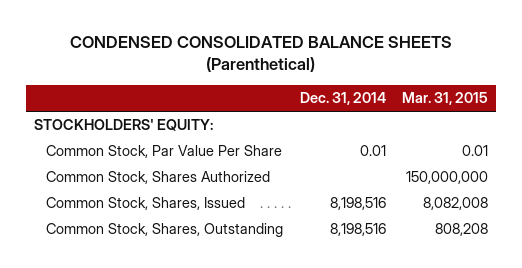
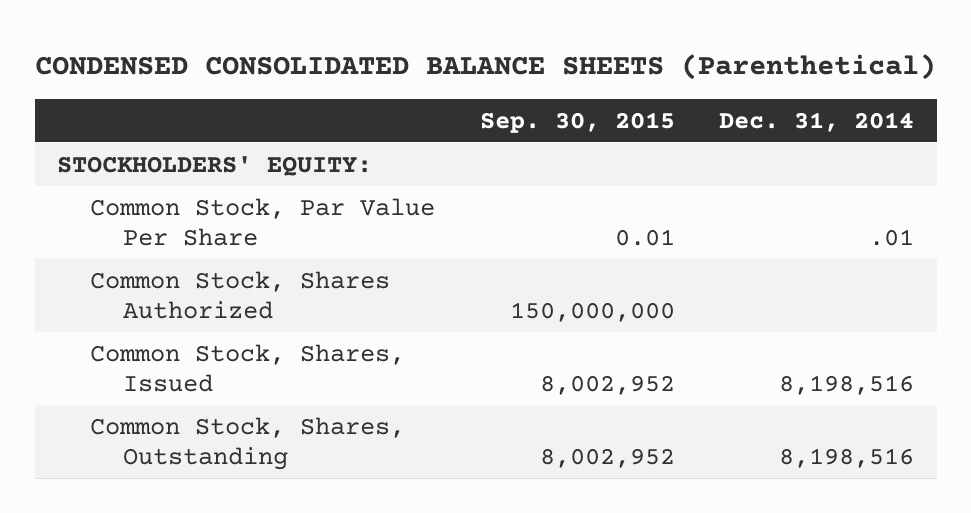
- | Dec. 31, 2014 | Mar. 31, 2015
+ | Sep. 30, 2015 | Dec. 31, 2014
- Common Stock, Par Value Per Share | 0.01 | 0.01
+ Common Stock, Par Value Per Share | 0.01 | .01

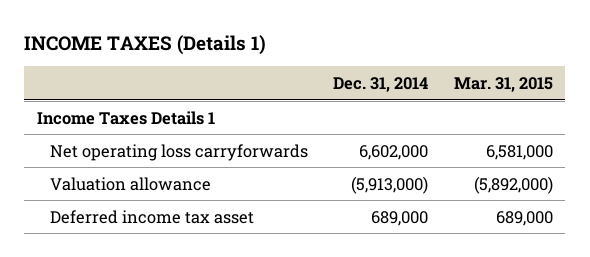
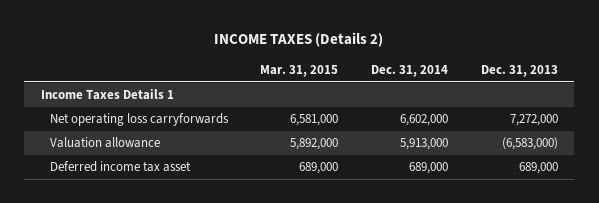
- INCOME TAXES (Details 1)
+ INCOME TAXES (Details 2)
- | Dec. 31, 2014 | Mar. 31, 2015
+ | Mar. 31, 2015 | Dec. 31, 2014 | Dec. 31, 2013
- Valuation allowance | (5,913,000) | (5,892,000)
+ Valuation allowance | 5,892,000 | 5,913,000 | (6,583,000)

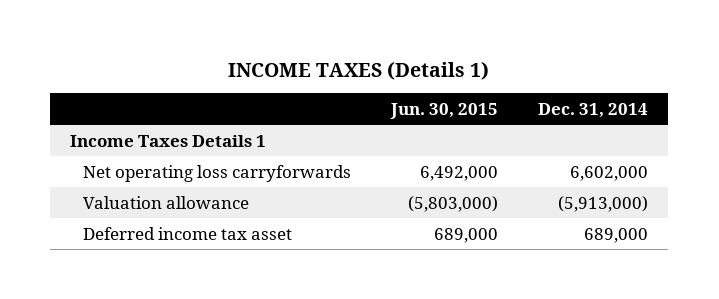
- INCOME TAXES (Details 2)
+ INCOME TAXES (Details 1)
- | Mar. 31, 2015 | Dec. 31, 2014 | Dec. 31, 2013
+ | Jun. 30, 2015 | Dec. 31, 2014
- Valuation allowance | 5,892,000 | 5,913,000 | (6,583,000)
+ Valuation allowance | (5,803,000) | (5,913,000)

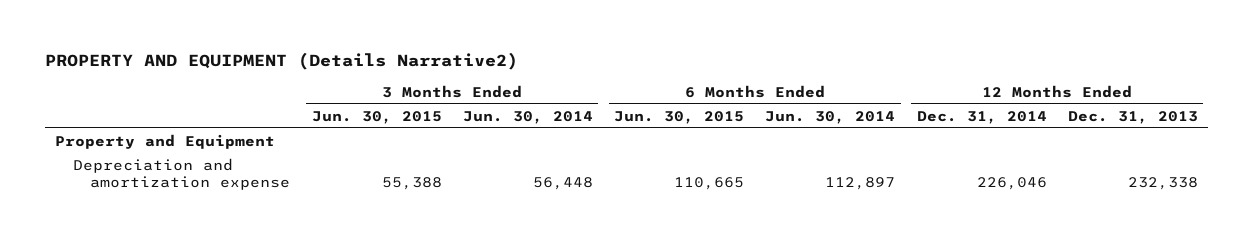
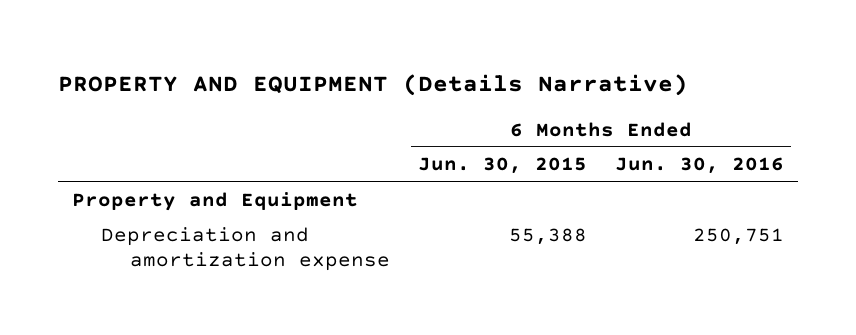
- PROPERTY AND EQUIPMENT (Details Narrative2)
+ PROPERTY AND EQUIPMENT (Details Narrative)
- | 3 Months Ended Jun. 30, 2015 | 3 Months Ended Jun. 30, 2014 | 6 Months Ended Jun. 30, 2015 | 6 Months Ended Jun. 30, 2014 | 12 Months Ended Dec. 31, 2014 | 12 Months Ended Dec. 31, 2013
+ | 6 Months Ended Jun. 30, 2015 | 6 Months Ended Jun. 30, 2016
- Depreciation and amortization expense | 55,388 | 56,448 | 110,665 | 112,897 | 226,046 | 232,338
+ Depreciation and amortization expense | 55,388 | 250,751

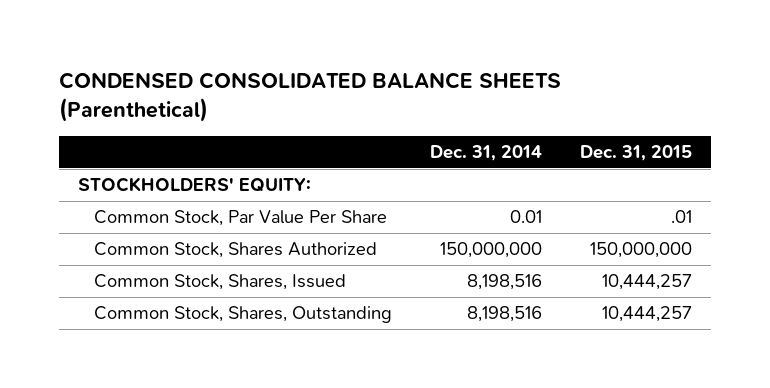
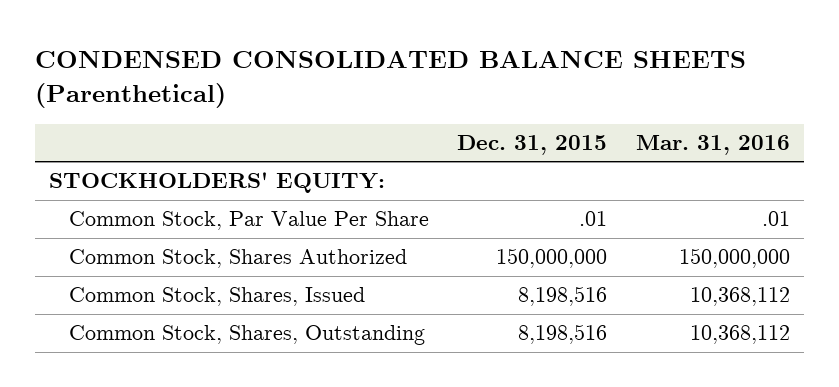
- | Dec. 31, 2014 | Dec. 31, 2015
+ | Dec. 31, 2015 | Mar. 31, 2016
- Common Stock, Shares, Issued | 8,198,516 | 10,444,257
- Common Stock, Shares, Outstanding | 8,198,516 | 10,444,257
+ Common Stock, Shares, Issued | 8,198,516 | 10,368,112
+ Common Stock, Shares, Outstanding | 8,198,516 | 10,368,112

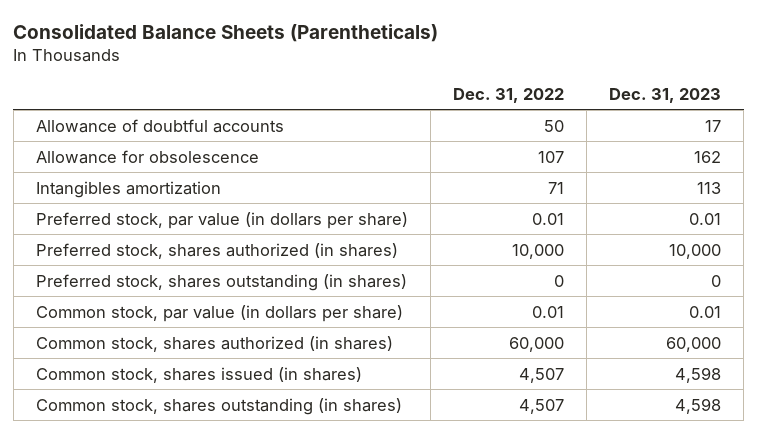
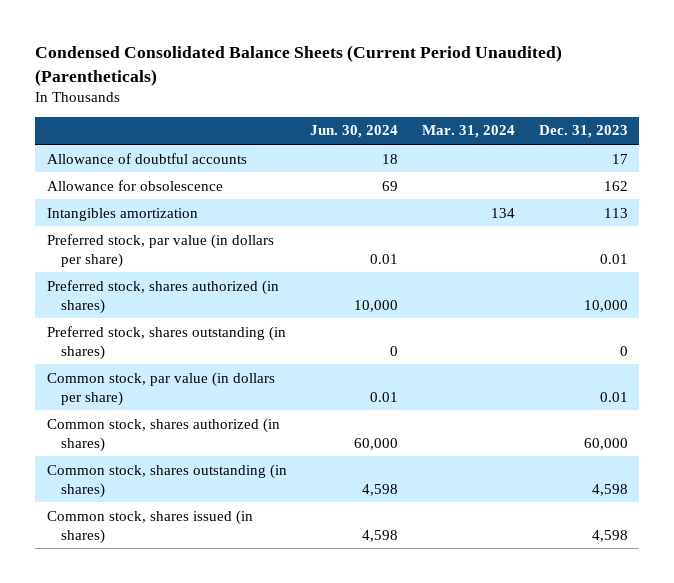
- Consolidated Balance Sheets (Parentheticals)
+ Condensed Consolidated Balance Sheets (Current Period Unaudited) (Parentheticals)
- | Dec. 31, 2022 | Dec. 31, 2023
+ | Jun. 30, 2024 | Mar. 31, 2024 | Dec. 31, 2023
moved down: Common stock, shares issued (in shares) | 4,598 | | 4,598

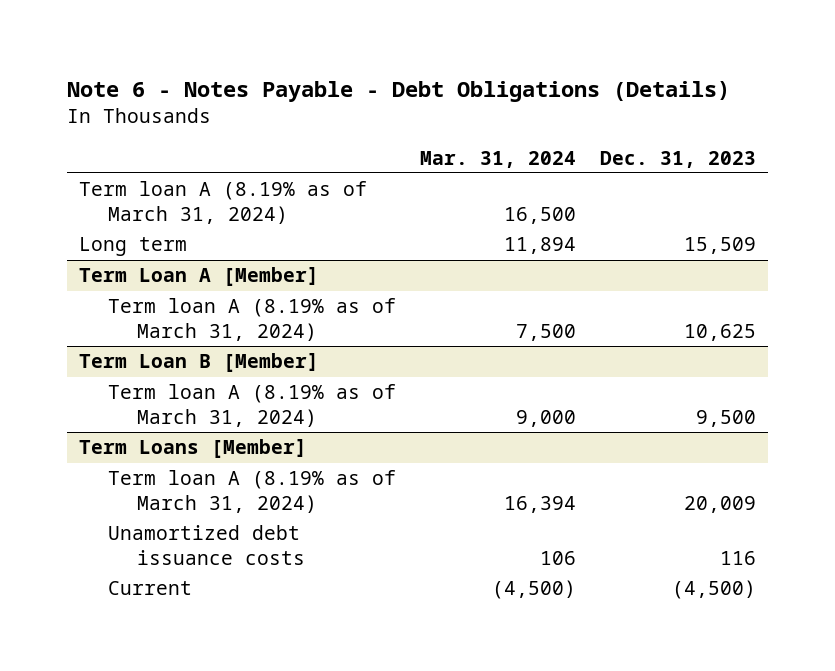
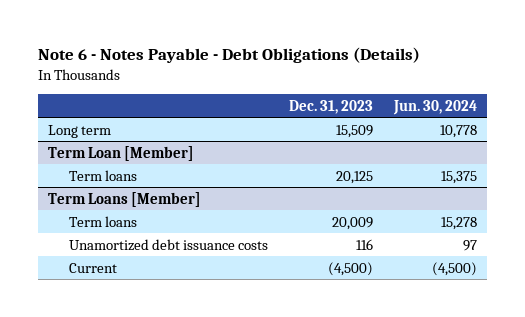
- | Mar. 31, 2024 | Dec. 31, 2023
+ | Dec. 31, 2023 | Jun. 30, 2024
- Term loan A (8.19% as of March 31, 2024) | 16,500 |
- Term Loan A [Member]
- Term loan A (8.19% as of March 31, 2024) | 7,500 | 10,625
- Term Loan B [Member]
- Term loan A (8.19% as of March 31, 2024) | 9,000 | 9,500
+ Term Loan [Member]
+ Term loans | 20,125 | 15,375
@ Term Loans [Member]
- Term loan A (8.19% as of March 31, 2024) | 16,394 | 20,009
+ Term loans | 20,009 | 15,278

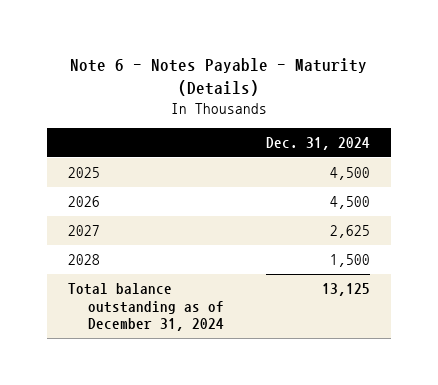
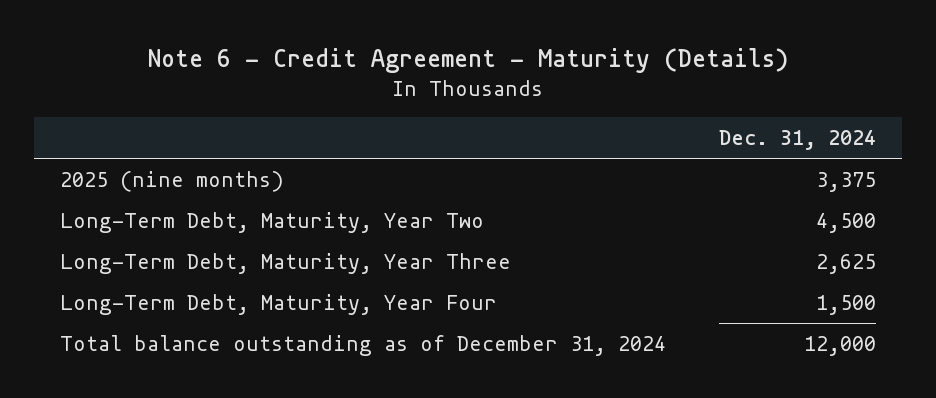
- Note 6 - Notes Payable - Maturity (Details)
+ Note 6 - Credit Agreement - Maturity (Details)
- 2025 | 4,500
- 2026 | 4,500
- 2027 | 2,625
- 2028 | 1,500
- Total balance outstanding as of December 31, 2024 | 13,125
+ 2025 (nine months) | 3,375
+ Long-Term Debt, Maturity, Year Two | 4,500
+ Long-Term Debt, Maturity, Year Three | 2,625
+ Long-Term Debt, Maturity, Year Four | 1,500
+ Total balance outstanding as of December 31, 2024 | 12,000

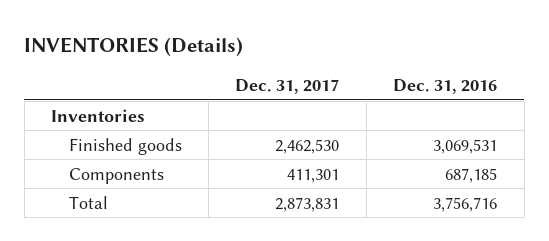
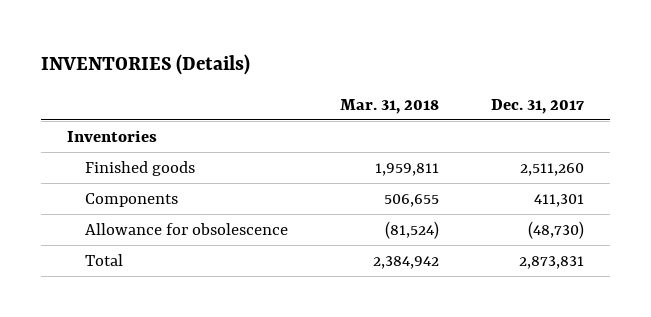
- | Dec. 31, 2017 | Dec. 31, 2016
+ | Mar. 31, 2018 | Dec. 31, 2017
- Finished goods | 2,462,530 | 3,069,531
+ Finished goods | 1,959,811 | 2,511,260
+ Allowance for obsolescence | (81,524) | (48,730)

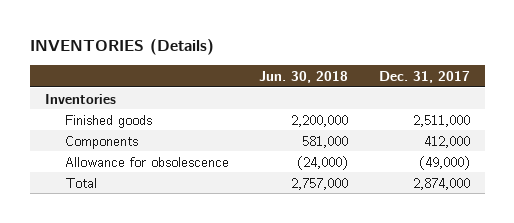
- | Mar. 31, 2018 | Dec. 31, 2017
+ | Jun. 30, 2018 | Dec. 31, 2017
- Finished goods | 1,959,811 | 2,511,260
- Components | 506,655 | 411,301
- Allowance for obsolescence | (81,524) | (48,730)
- Total | 2,384,942 | 2,873,831
+ Finished goods | 2,200,000 | 2,511,000
+ Components | 581,000 | 412,000
+ Allowance for obsolescence | (24,000) | (49,000)
+ Total | 2,757,000 | 2,874,000

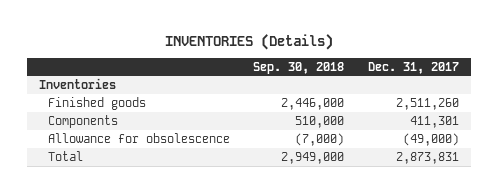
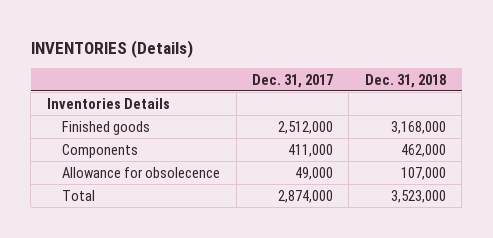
- | Sep. 30, 2018 | Dec. 31, 2017
+ | Dec. 31, 2017 | Dec. 31, 2018
- Inventories
- Finished goods | 2,446,000 | 2,511,260
- Components | 510,000 | 411,301
- Allowance for obsolescence | (7,000) | (49,000)
- Total | 2,949,000 | 2,873,831
+ Inventories Details
+ Finished goods | 2,512,000 | 3,168,000
+ Components | 411,000 | 462,000
+ Allowance for obsolecence | 49,000 | 107,000
+ Total | 2,874,000 | 3,523,000

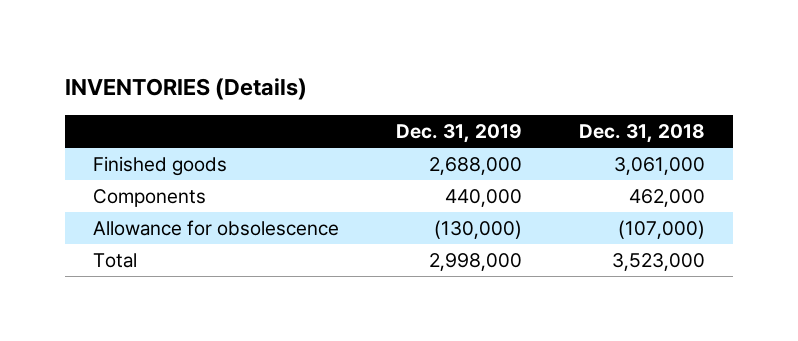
- | Dec. 31, 2017 | Dec. 31, 2018
+ | Dec. 31, 2019 | Dec. 31, 2018
- Inventories Details
- Finished goods | 2,512,000 | 3,168,000
+ Finished goods | 2,688,000 | 3,061,000
- Allowance for obsolecence | 49,000 | 107,000
+ Allowance for obsolescence | (130,000) | (107,000)

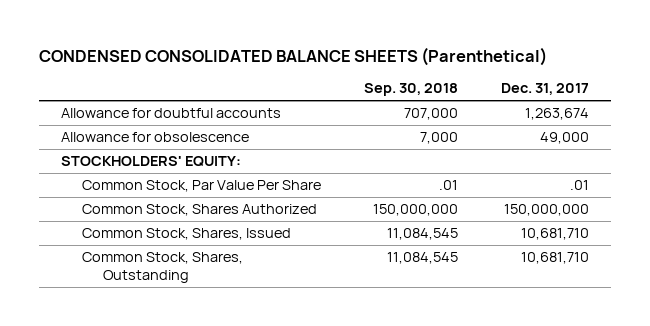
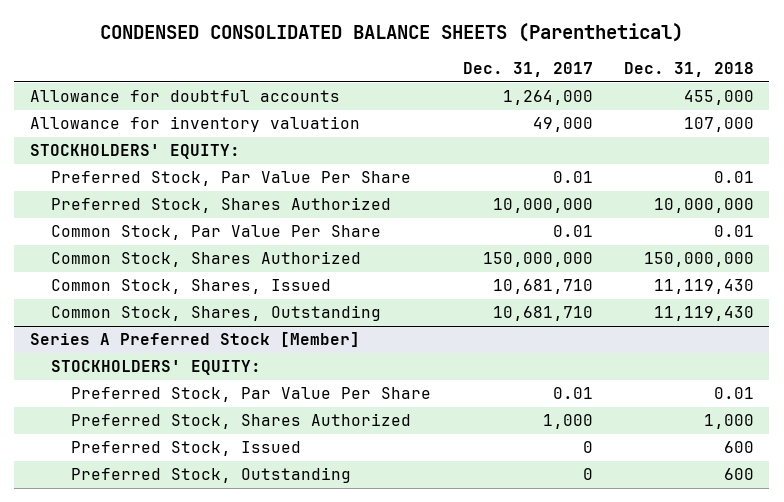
- | Sep. 30, 2018 | Dec. 31, 2017
+ | Dec. 31, 2017 | Dec. 31, 2018
- Allowance for doubtful accounts | 707,000 | 1,263,674
- Allowance for obsolescence | 7,000 | 49,000
+ Allowance for doubtful accounts | 1,264,000 | 455,000
+ Allowance for inventory valuation | 49,000 | 107,000
- Common Stock, Par Value Per Share | .01 | .01
+ Preferred Stock, Par Value Per Share | 0.01 | 0.01
+ Preferred Stock, Shares Authorized | 10,000,000 | 10,000,000
+ Common Stock, Par Value Per Share | 0.01 | 0.01
+ Series A Preferred Stock [Member]
+ STOCKHOLDERS' EQUITY:
+ Preferred Stock, Par Value Per Share | 0.01 | 0.01
+ Preferred Stock, Shares Authorized | 1,000 | 1,000
+ Preferred Stock, Issued | 0 | 600
+ Preferred Stock, Outstanding | 0 | 600

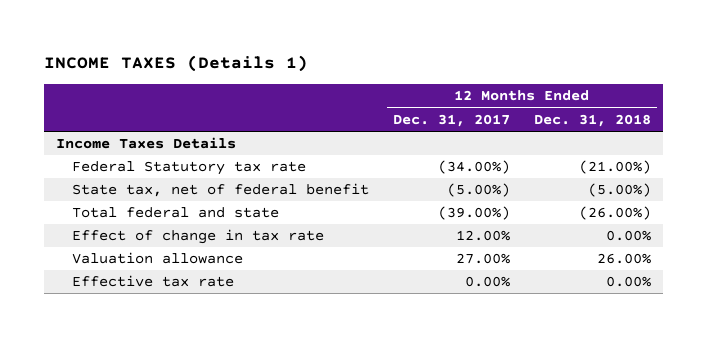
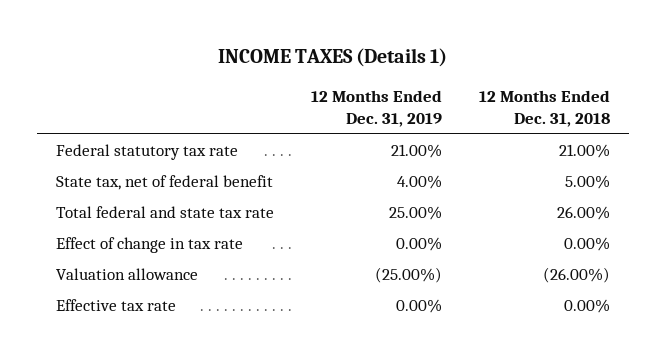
- | 12 Months Ended Dec. 31, 2017 | 12 Months Ended Dec. 31, 2018
+ | 12 Months Ended Dec. 31, 2019 | 12 Months Ended Dec. 31, 2018
- Income Taxes Details
- Federal Statutory tax rate | (34.00%) | (21.00%)
- State tax, net of federal benefit | (5.00%) | (5.00%)
- Total federal and state | (39.00%) | (26.00%)
+ Federal statutory tax rate | 21.00% | 21.00%
+ State tax, net of federal benefit | 4.00% | 5.00%
+ Total federal and state tax rate | 25.00% | 26.00%
- Valuation allowance | 27.00% | 26.00%
+ Valuation allowance | (25.00%) | (26.00%)

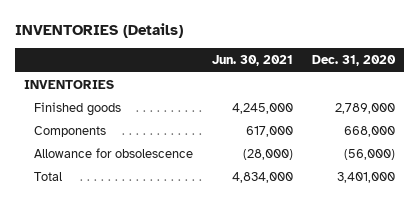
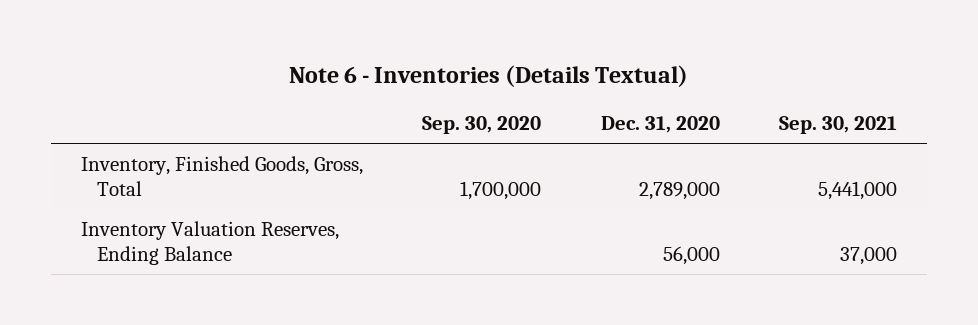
- INVENTORIES (Details)
+ Note 6 - Inventories (Details Textual)
- | Jun. 30, 2021 | Dec. 31, 2020
+ | Sep. 30, 2020 | Dec. 31, 2020 | Sep. 30, 2021
- INVENTORIES
- Finished goods | 4,245,000 | 2,789,000
- Components | 617,000 | 668,000
- Allowance for obsolescence | (28,000) | (56,000)
- Total | 4,834,000 | 3,401,000
+ Inventory, Finished Goods, Gross, Total | 1,700,000 | 2,789,000 | 5,441,000
+ Inventory Valuation Reserves, Ending Balance | | 56,000 | 37,000

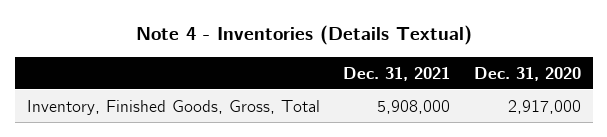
- Note 6 - Inventories (Details Textual)
+ Note 4 - Inventories (Details Textual)
- | Sep. 30, 2020 | Dec. 31, 2020 | Sep. 30, 2021
+ | Dec. 31, 2021 | Dec. 31, 2020
- Inventory, Finished Goods, Gross, Total | 1,700,000 | 2,789,000 | 5,441,000
- Inventory Valuation Reserves, Ending Balance | | 56,000 | 37,000
+ Inventory, Finished Goods, Gross, Total | 5,908,000 | 2,917,000

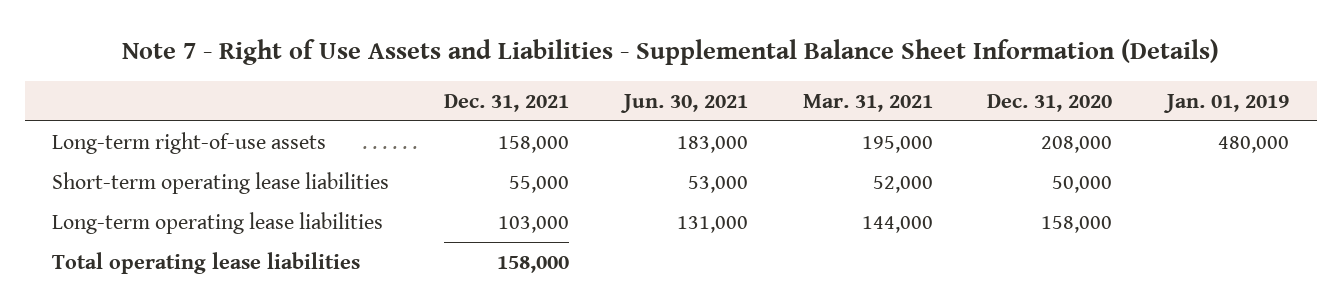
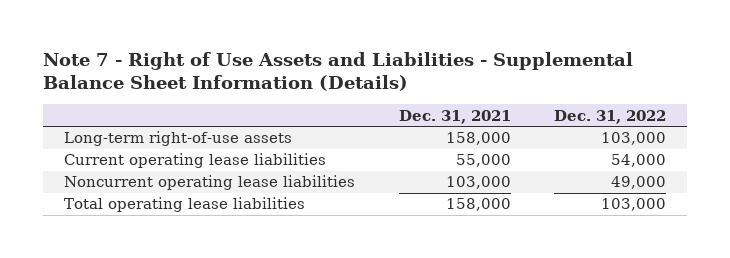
- | Dec. 31, 2021 | Jun. 30, 2021 | Mar. 31, 2021 | Dec. 31, 2020 | Jan. 01, 2019
+ | Dec. 31, 2021 | Dec. 31, 2022
- Short-term operating lease liabilities | 55,000 | 53,000 | 52,000 | 50,000 |
- Long-term operating lease liabilities | 103,000 | 131,000 | 144,000 | 158,000 |
+ Current operating lease liabilities | 55,000 | 54,000
+ Noncurrent operating lease liabilities | 103,000 | 49,000

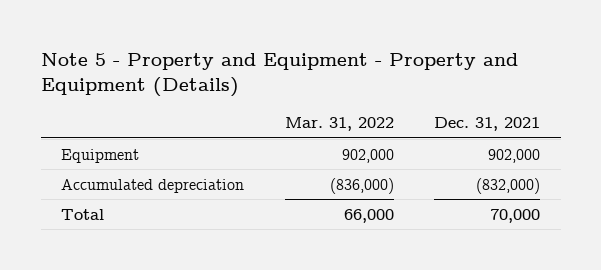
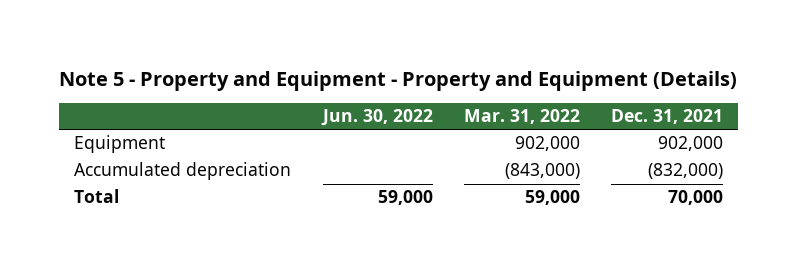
- | Mar. 31, 2022 | Dec. 31, 2021
+ | Jun. 30, 2022 | Mar. 31, 2022 | Dec. 31, 2021
- Accumulated depreciation | (836,000) | (832,000)
- Total | 66,000 | 70,000
+ Accumulated depreciation | | (843,000) | (832,000)
+ Total | 59,000 | 59,000 | 70,000

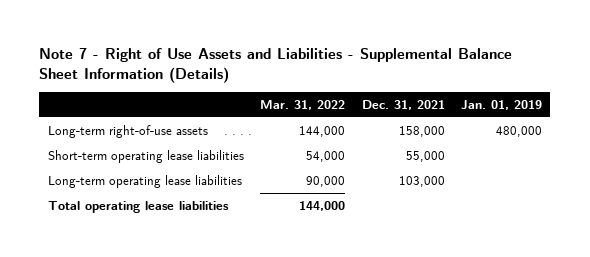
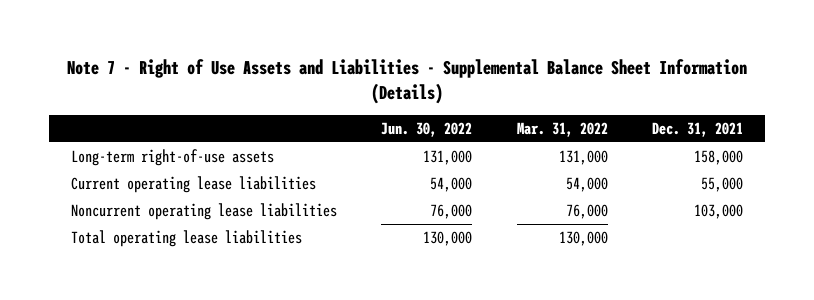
- | Mar. 31, 2022 | Dec. 31, 2021 | Jan. 01, 2019
+ | Jun. 30, 2022 | Mar. 31, 2022 | Dec. 31, 2021
- Long-term right-of-use assets | 144,000 | 158,000 | 480,000
- Short-term operating lease liabilities | 54,000 | 55,000 |
- Long-term operating lease liabilities | 90,000 | 103,000 |
- Total operating lease liabilities | 144,000 | |
+ Long-term right-of-use assets | 131,000 | 131,000 | 158,000
+ Current operating lease liabilities | 54,000 | 54,000 | 55,000
+ Noncurrent operating lease liabilities | 76,000 | 76,000 | 103,000
+ Total operating lease liabilities | 130,000 | 130,000 |

